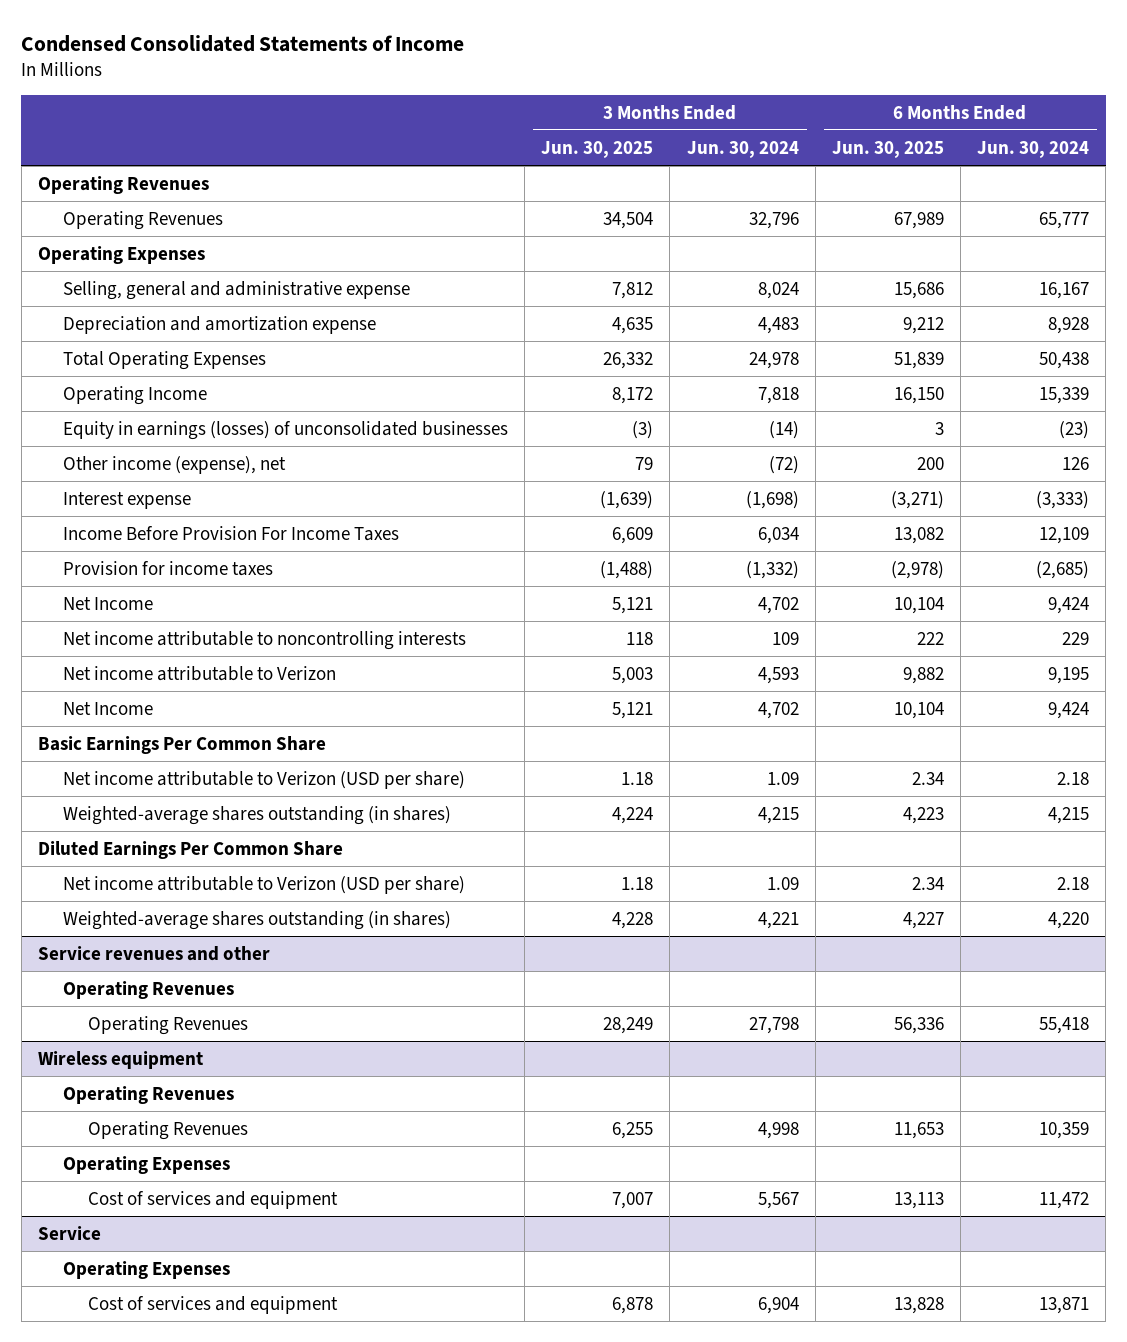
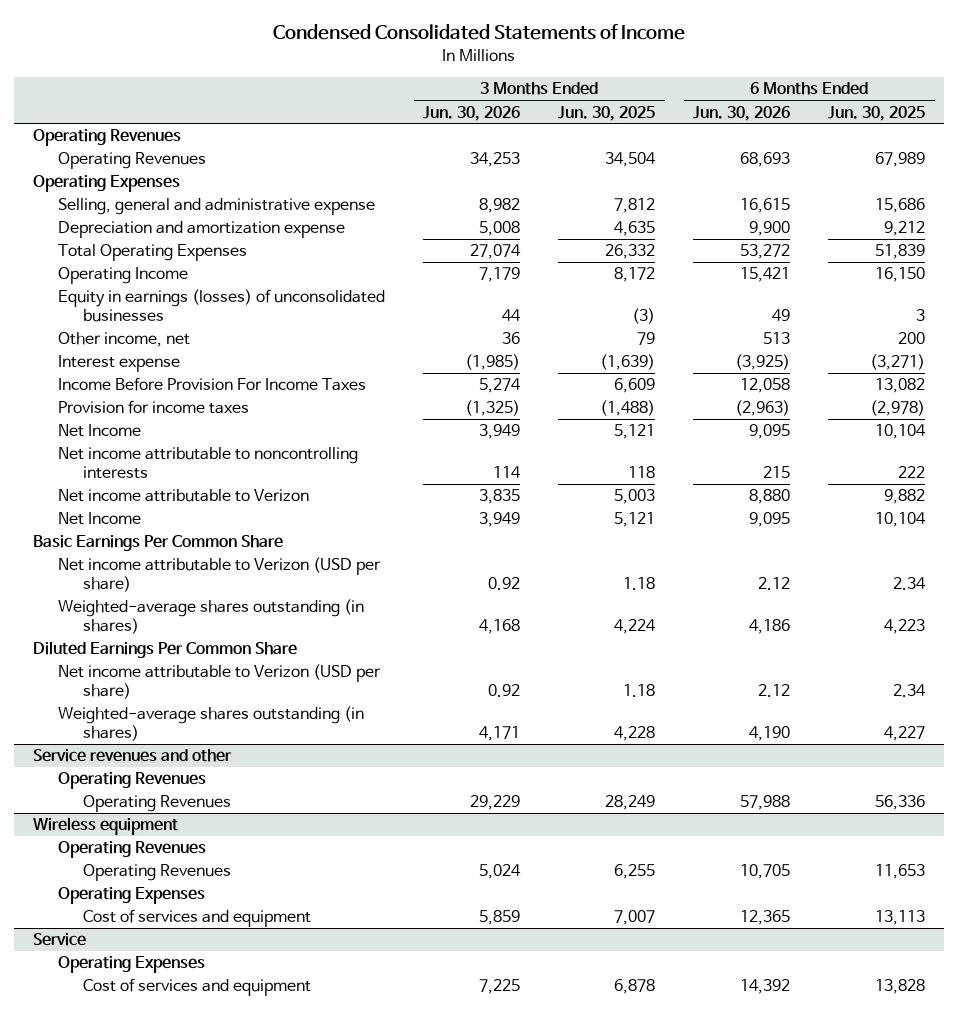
- | 3 Months Ended Jun. 30, 2025 | 3 Months Ended Jun. 30, 2024 | 6 Months Ended Jun. 30, 2025 | 6 Months Ended Jun. 30, 2024
+ | 3 Months Ended Jun. 30, 2026 | 3 Months Ended Jun. 30, 2025 | 6 Months Ended Jun. 30, 2026 | 6 Months Ended Jun. 30, 2025
- Other income (expense), net | 79 | (72) | 200 | 126
+ Other income, net | 36 | 79 | 513 | 200

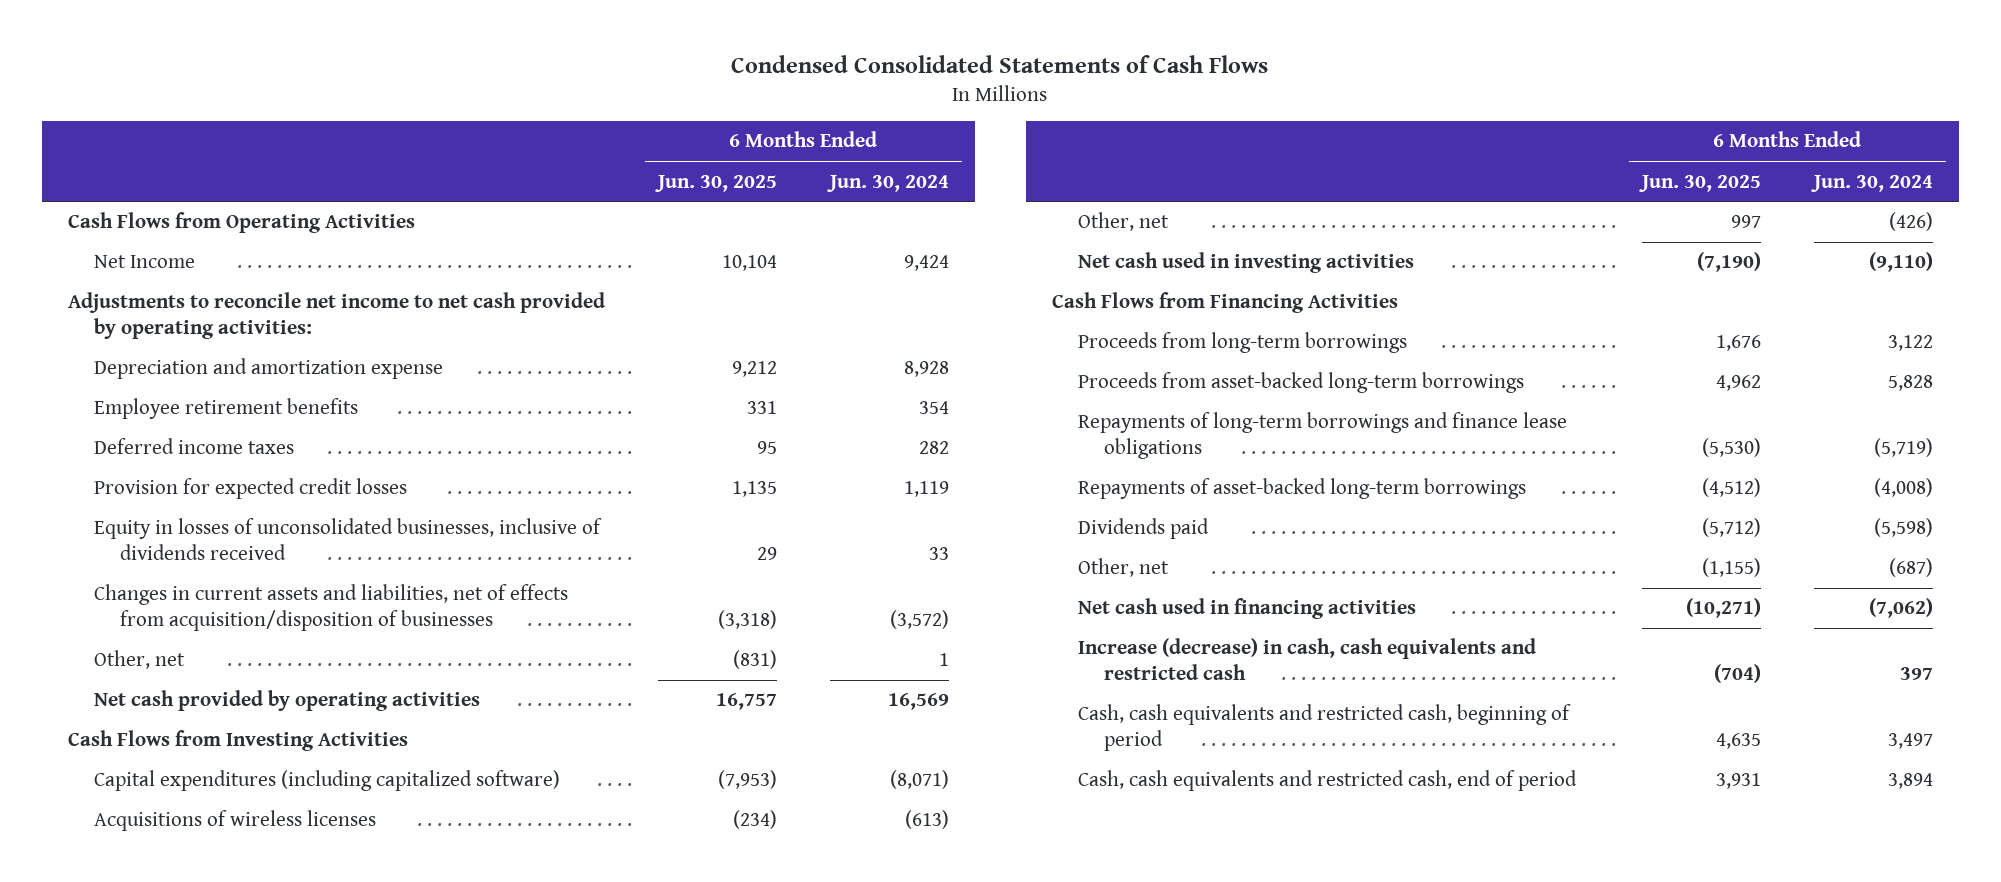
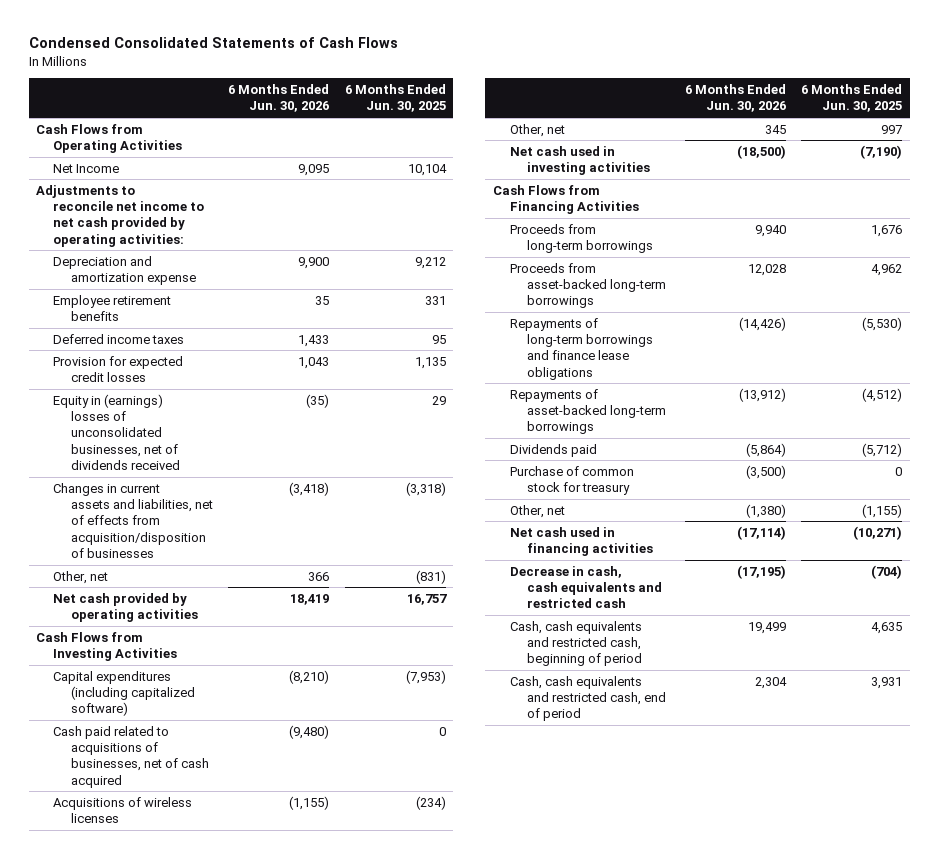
- | 6 Months Ended Jun. 30, 2025 | 6 Months Ended Jun. 30, 2024
+ | 6 Months Ended Jun. 30, 2026 | 6 Months Ended Jun. 30, 2025
- Equity in losses of unconsolidated businesses, inclusive of dividends received | 29 | 33
+ Equity in (earnings) losses of unconsolidated businesses, net of dividends received | (35) | 29
+ Cash paid related to acquisitions of businesses, net of cash acquired | (9,480) | 0
+ Purchase of common stock for treasury | (3,500) | 0
- Increase (decrease) in cash, cash equivalents and restricted cash | (704) | 397
+ Decrease in cash, cash equivalents and restricted cash | (17,195) | (704)

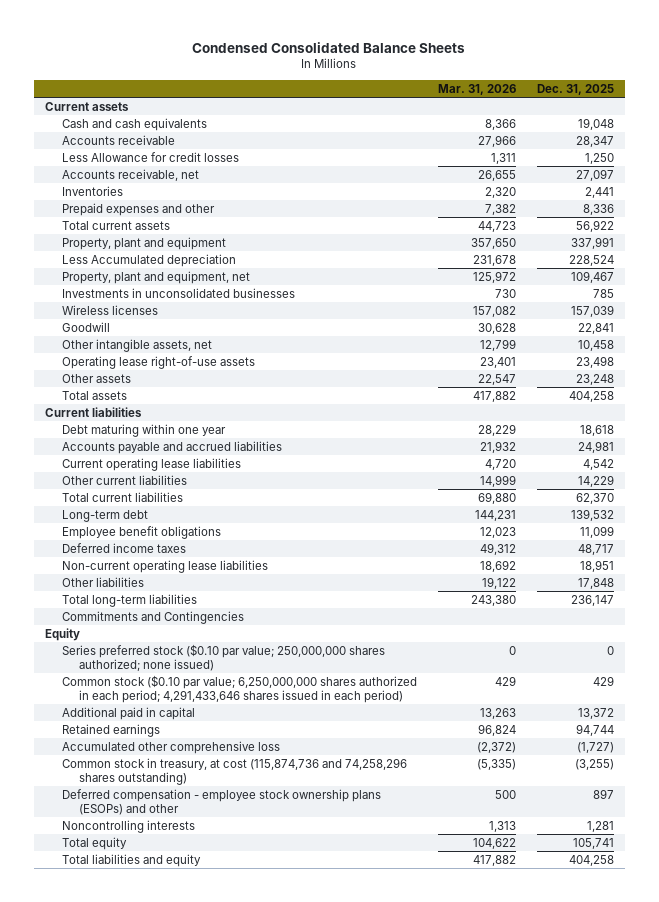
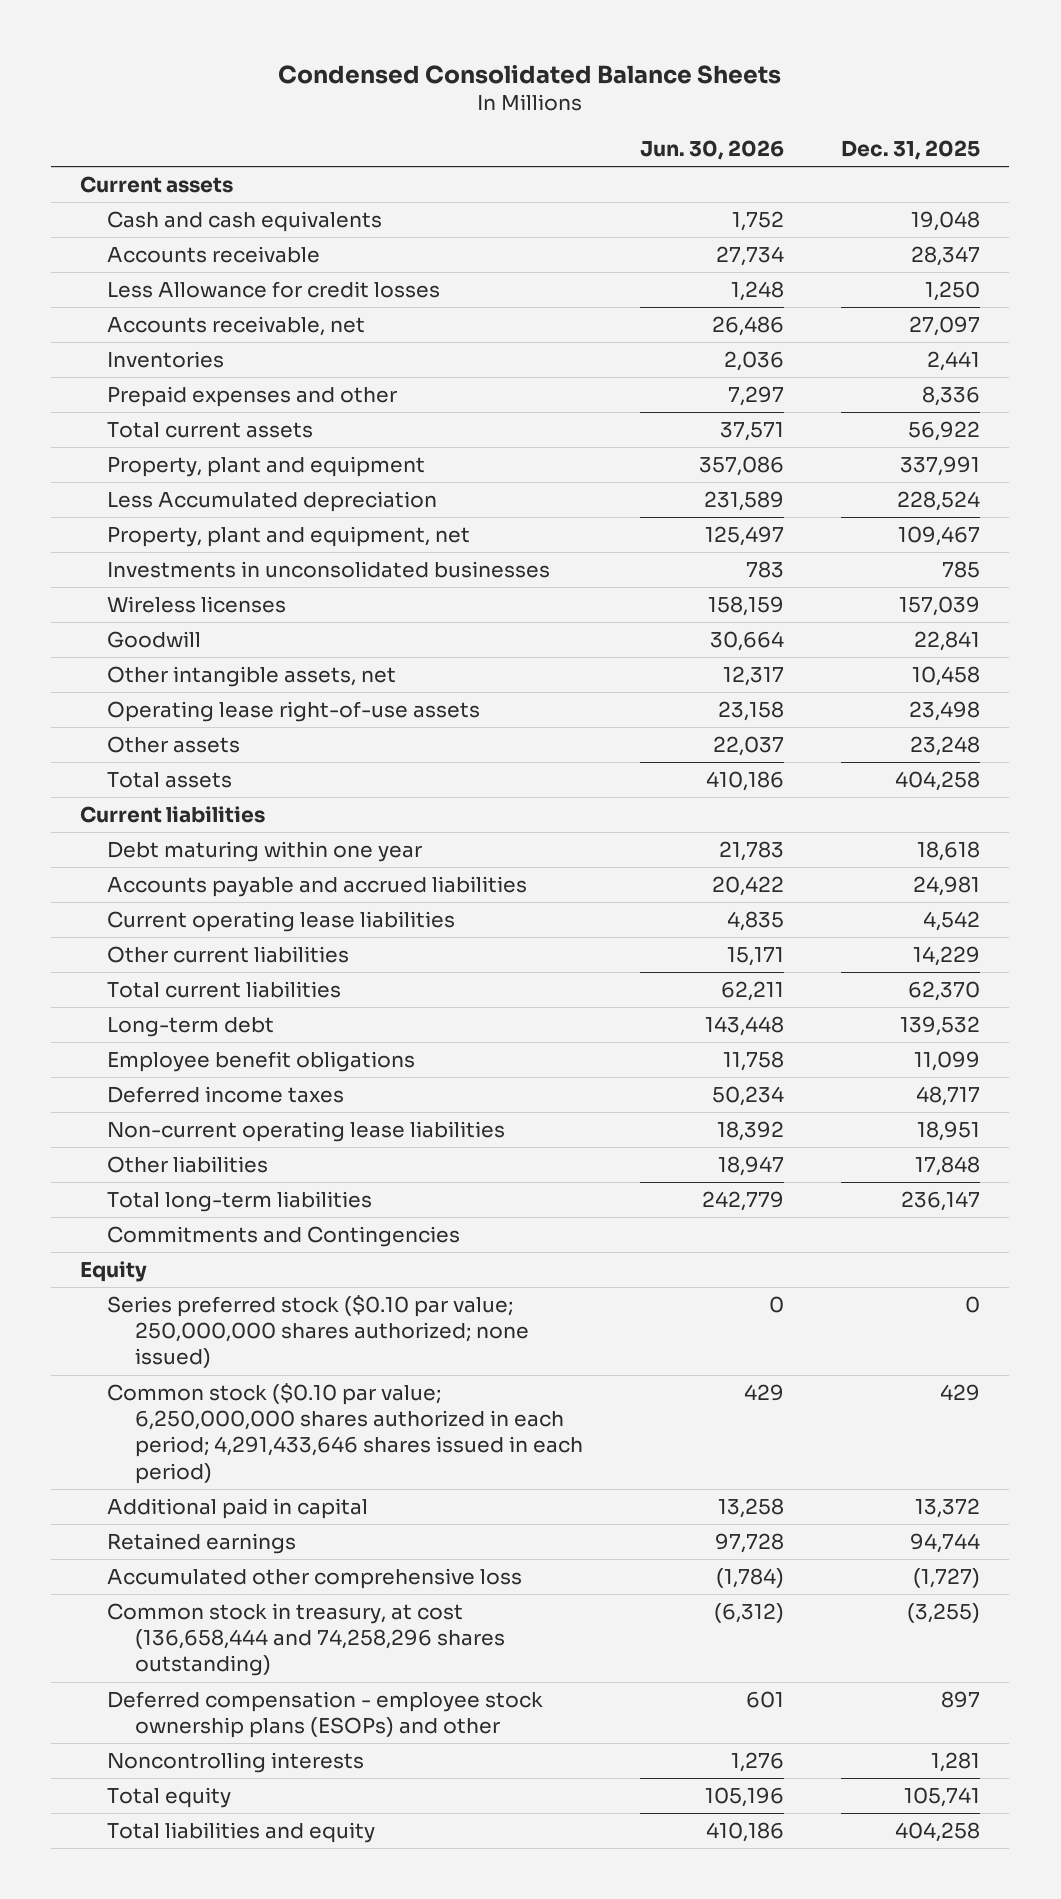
- | Mar. 31, 2026 | Dec. 31, 2025
+ | Jun. 30, 2026 | Dec. 31, 2025
- Common stock in treasury, at cost (115,874,736 and 74,258,296 shares outstanding) | (5,335) | (3,255)
+ Common stock in treasury, at cost (136,658,444 and 74,258,296 shares outstanding) | (6,312) | (3,255)

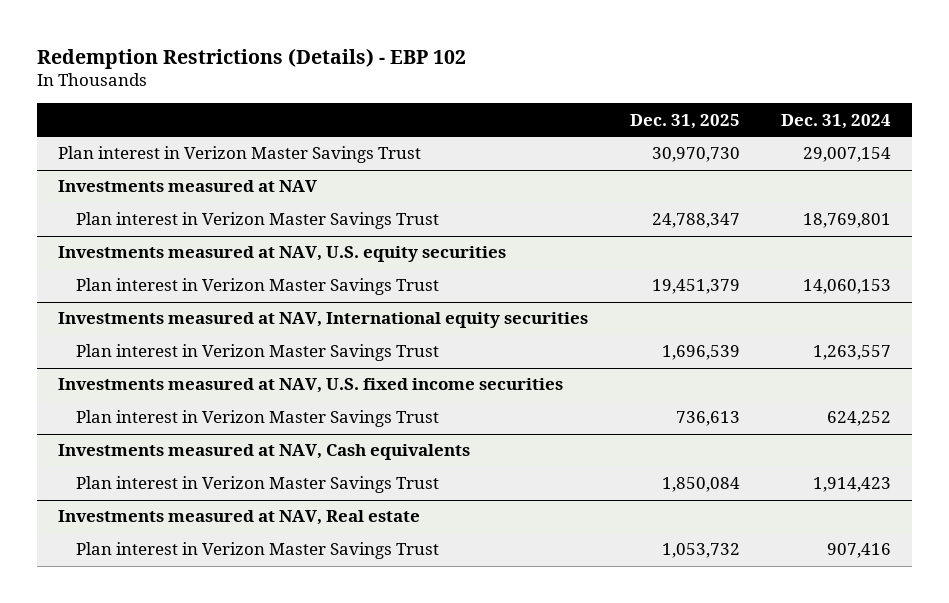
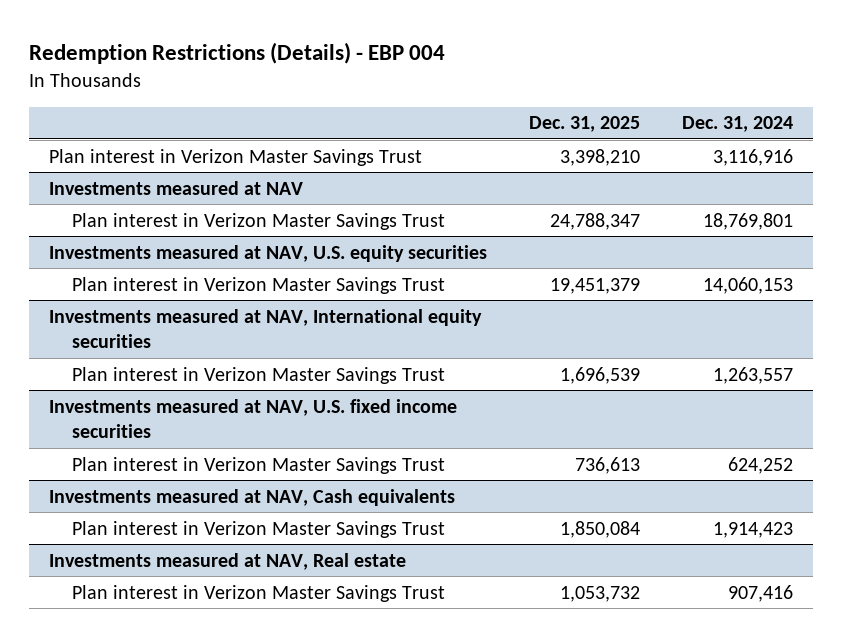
- Redemption Restrictions (Details) - EBP 102
+ Redemption Restrictions (Details) - EBP 004
- Plan interest in Verizon Master Savings Trust | 30,970,730 | 29,007,154
+ Plan interest in Verizon Master Savings Trust | 3,398,210 | 3,116,916

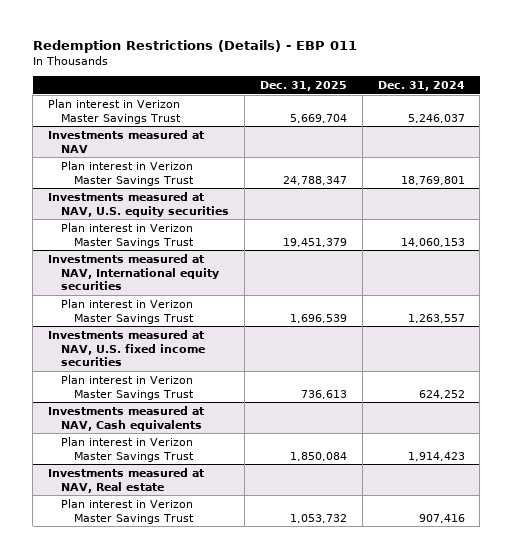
- Redemption Restrictions (Details) - EBP 004
+ Redemption Restrictions (Details) - EBP 011
- Plan interest in Verizon Master Savings Trust | 3,398,210 | 3,116,916
+ Plan interest in Verizon Master Savings Trust | 5,669,704 | 5,246,037

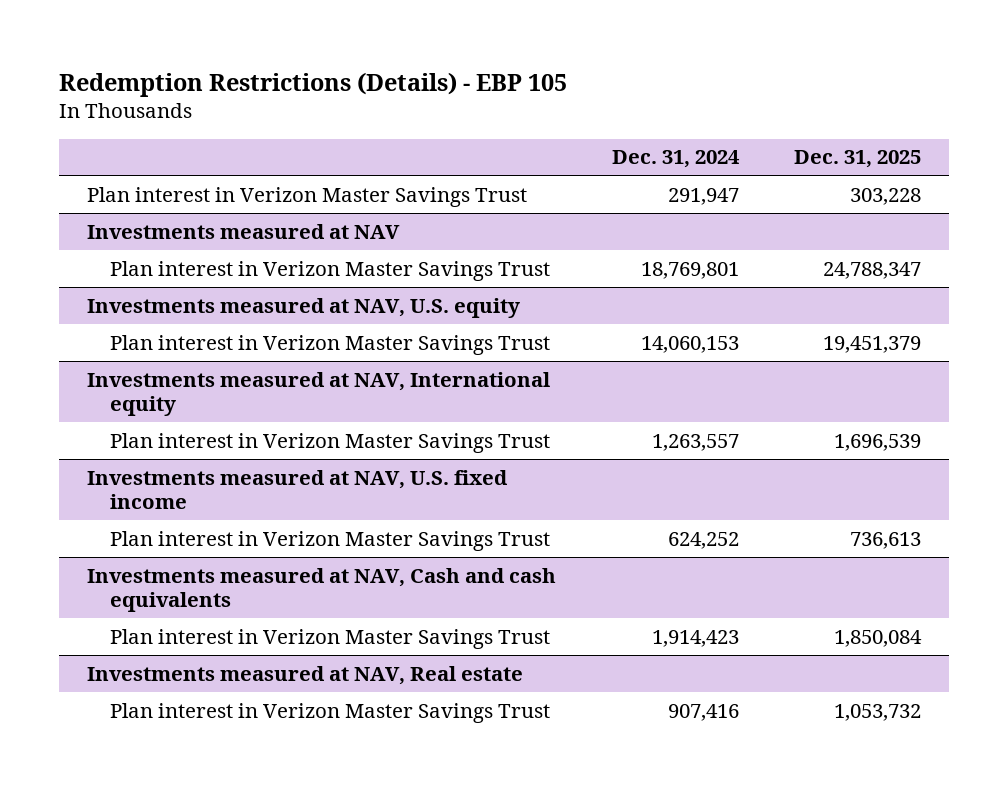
- Redemption Restrictions (Details) - EBP 011
+ Redemption Restrictions (Details) - EBP 105
- | Dec. 31, 2025 | Dec. 31, 2024
+ | Dec. 31, 2024 | Dec. 31, 2025
- Plan interest in Verizon Master Savings Trust | 5,669,704 | 5,246,037
+ Plan interest in Verizon Master Savings Trust | 291,947 | 303,228
- Investments measured at NAV, U.S. equity securities
+ Investments measured at NAV, U.S. equity
- Investments measured at NAV, International equity securities
+ Investments measured at NAV, International equity
- Investments measured at NAV, U.S. fixed income securities
+ Investments measured at NAV, U.S. fixed income
- Investments measured at NAV, Cash equivalents
+ Investments measured at NAV, Cash and cash equivalents

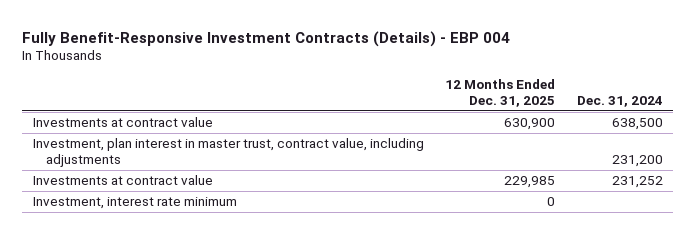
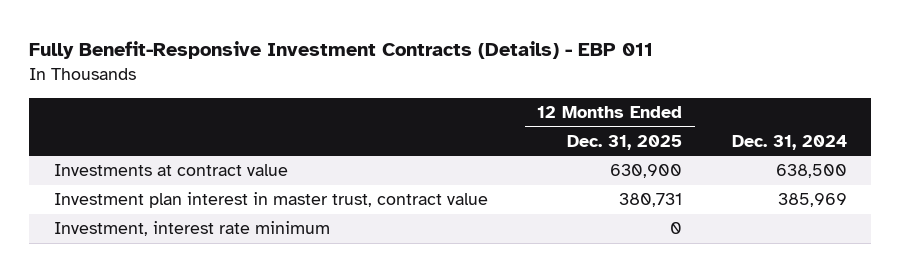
- Fully Benefit-Responsive Investment Contracts (Details) - EBP 004
+ Fully Benefit-Responsive Investment Contracts (Details) - EBP 011
- Investment, plan interest in master trust, contract value, including adjustments | | 231,200
- Investments at contract value | 229,985 | 231,252
+ Investment plan interest in master trust, contract value | 380,731 | 385,969

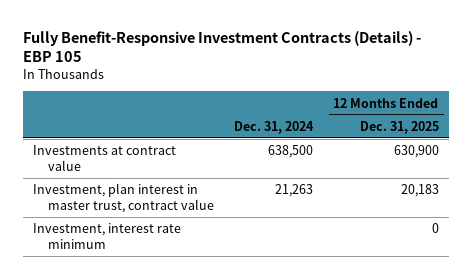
- Fully Benefit-Responsive Investment Contracts (Details) - EBP 011
+ Fully Benefit-Responsive Investment Contracts (Details) - EBP 105
- | 12 Months Ended Dec. 31, 2025 | Dec. 31, 2024
+ | Dec. 31, 2024 | 12 Months Ended Dec. 31, 2025
- Investment plan interest in master trust, contract value | 380,731 | 385,969
+ Investment, plan interest in master trust, contract value | 21,263 | 20,183

